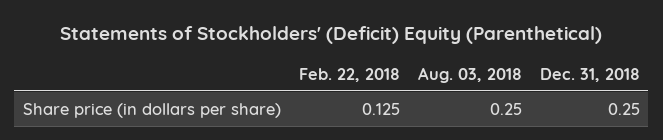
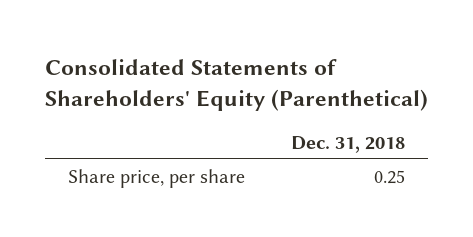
- Statements of Stockholders' (Deficit) Equity (Parenthetical)
+ Consolidated Statements of Shareholders' Equity (Parenthetical)
- | Feb. 22, 2018 | Aug. 03, 2018 | Dec. 31, 2018
+ | Dec. 31, 2018
- Share price (in dollars per share) | 0.125 | 0.25 | 0.25
+ Share price, per share | 0.25

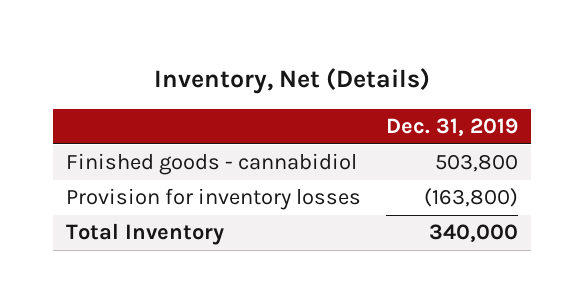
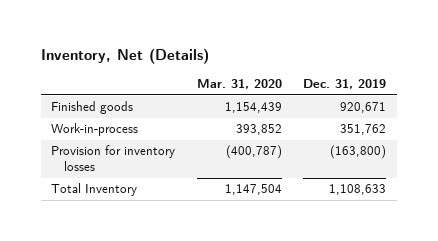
- | Dec. 31, 2019
+ | Mar. 31, 2020 | Dec. 31, 2019
- Finished goods - cannabidiol | 503,800
+ Finished goods | 1,154,439 | 920,671
+ Work-in-process | 393,852 | 351,762
- Total Inventory | 340,000
+ Total Inventory | 1,147,504 | 1,108,633

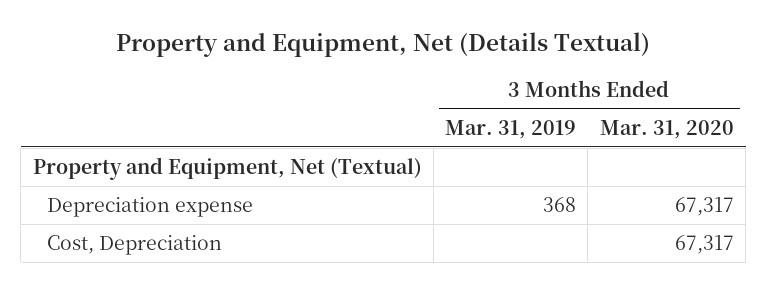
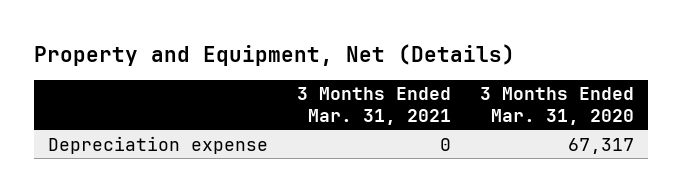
- Property and Equipment, Net (Details Textual)
+ Property and Equipment, Net (Details)
- | 3 Months Ended Mar. 31, 2019 | 3 Months Ended Mar. 31, 2020
+ | 3 Months Ended Mar. 31, 2021 | 3 Months Ended Mar. 31, 2020
- Property and Equipment, Net (Textual)
- Cost, Depreciation | | 67,317

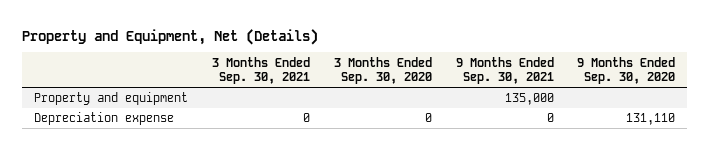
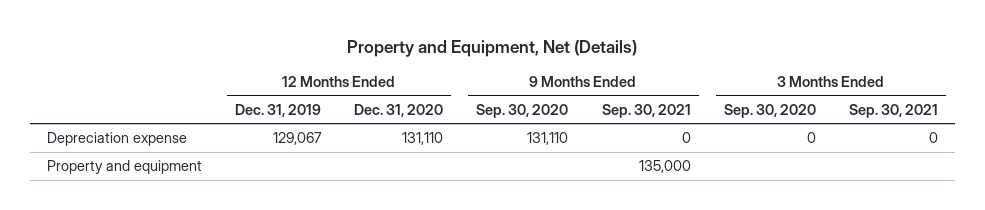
- | 3 Months Ended Sep. 30, 2021 | 3 Months Ended Sep. 30, 2020 | 9 Months Ended Sep. 30, 2021 | 9 Months Ended Sep. 30, 2020
+ | 12 Months Ended Dec. 31, 2019 | 12 Months Ended Dec. 31, 2020 | 9 Months Ended Sep. 30, 2020 | 9 Months Ended Sep. 30, 2021 | 3 Months Ended Sep. 30, 2020 | 3 Months Ended Sep. 30, 2021
moved down: Property and equipment | | | | 135,000 | |

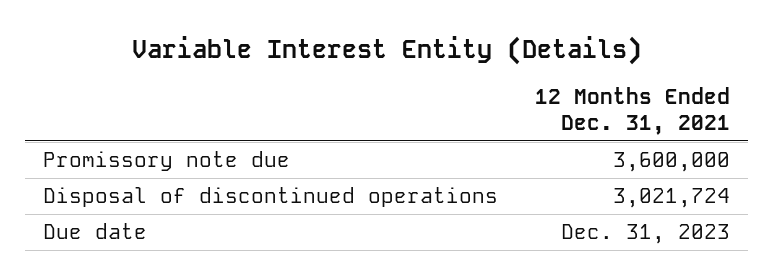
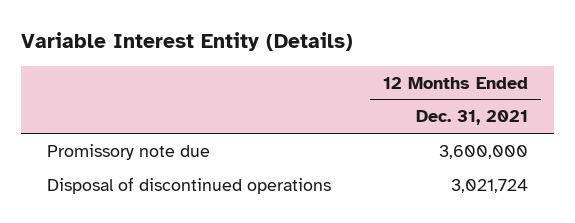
- Due date | Dec. 31, 2023

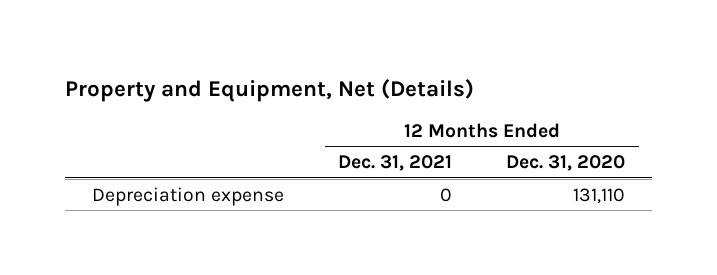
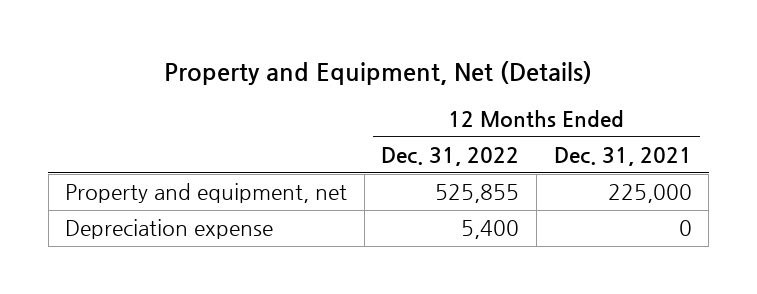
- | 12 Months Ended Dec. 31, 2021 | 12 Months Ended Dec. 31, 2020
+ | 12 Months Ended Dec. 31, 2022 | 12 Months Ended Dec. 31, 2021
+ Property and equipment, net | 525,855 | 225,000

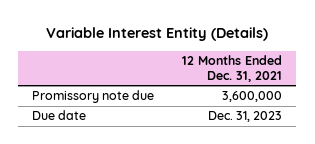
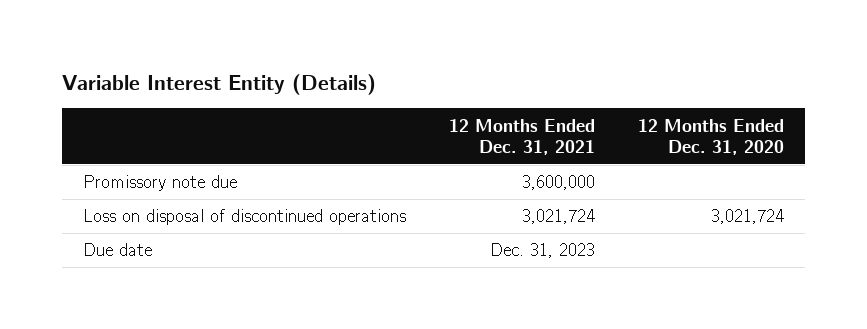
- | 12 Months Ended Dec. 31, 2021
+ | 12 Months Ended Dec. 31, 2021 | 12 Months Ended Dec. 31, 2020
+ Loss on disposal of discontinued operations | 3,021,724 | 3,021,724

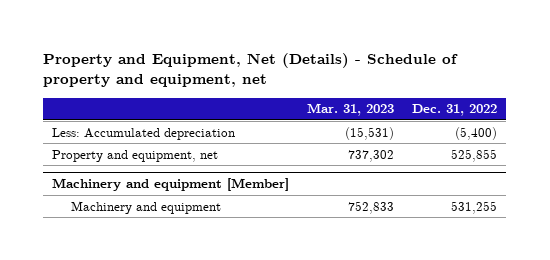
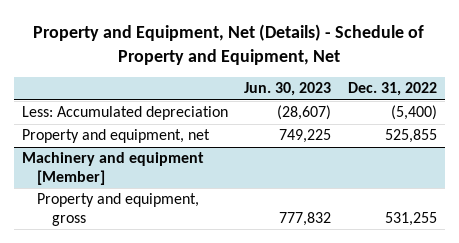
- Property and Equipment, Net (Details) - Schedule of property and equipment, net
+ Property and Equipment, Net (Details) - Schedule of Property and Equipment, Net
- | Mar. 31, 2023 | Dec. 31, 2022
+ | Jun. 30, 2023 | Dec. 31, 2022
@ Machinery and equipment [Member]
- Machinery and equipment | 752,833 | 531,255
+ Property and equipment, gross | 777,832 | 531,255

